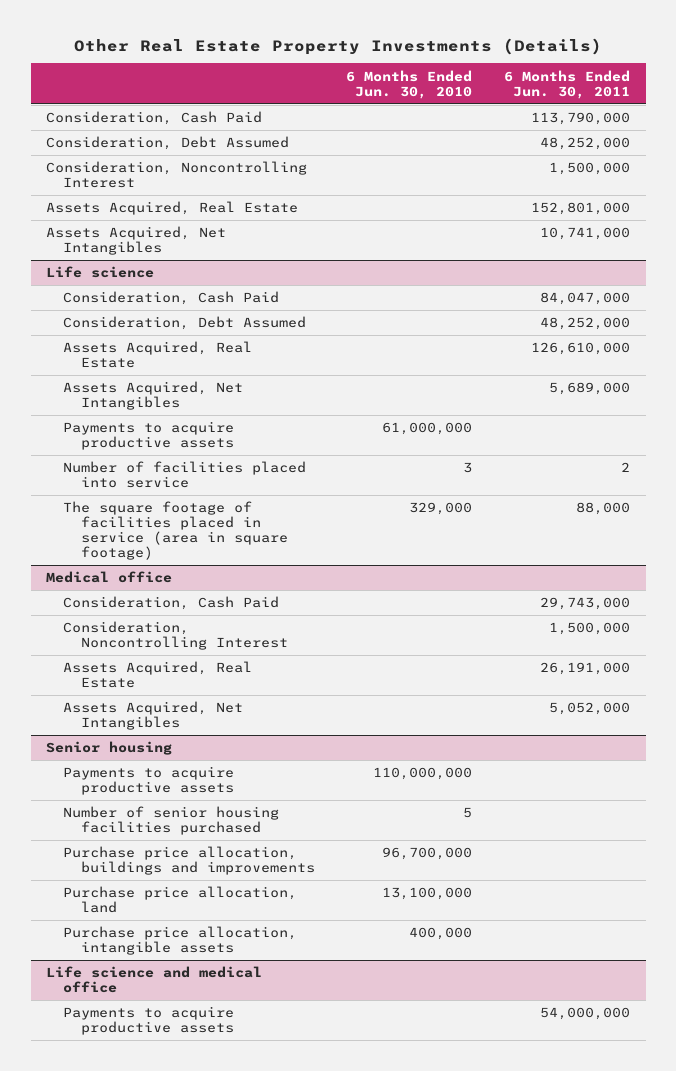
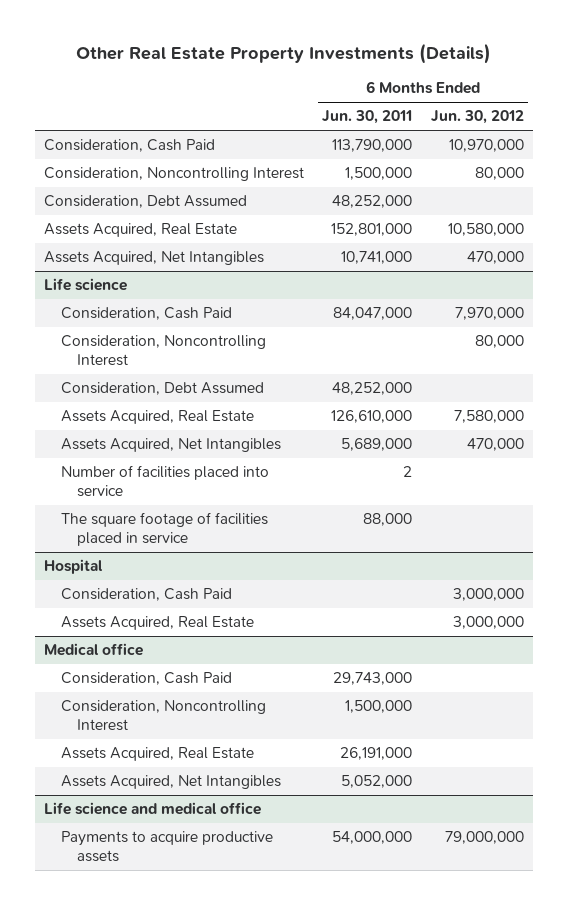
- | 6 Months Ended Jun. 30, 2010 | 6 Months Ended Jun. 30, 2011
+ | 6 Months Ended Jun. 30, 2011 | 6 Months Ended Jun. 30, 2012
moved down: Consideration, Debt Assumed | 48,252,000 |
@ Life science
+ Consideration, Noncontrolling Interest | | 80,000
- Payments to acquire productive assets | 61,000,000 |
- The square footage of facilities placed in service (area in square footage) | 329,000 | 88,000
+ The square footage of facilities placed in service | 88,000 |
+ Hospital
+ Consideration, Cash Paid | | 3,000,000
+ Assets Acquired, Real Estate | | 3,000,000
- Senior housing
- Payments to acquire productive assets | 110,000,000 |
- Number of senior housing facilities purchased | 5 |
- Purchase price allocation, buildings and improvements | 96,700,000 |
- Purchase price allocation, land | 13,100,000 |
- Purchase price allocation, intangible assets | 400,000 |

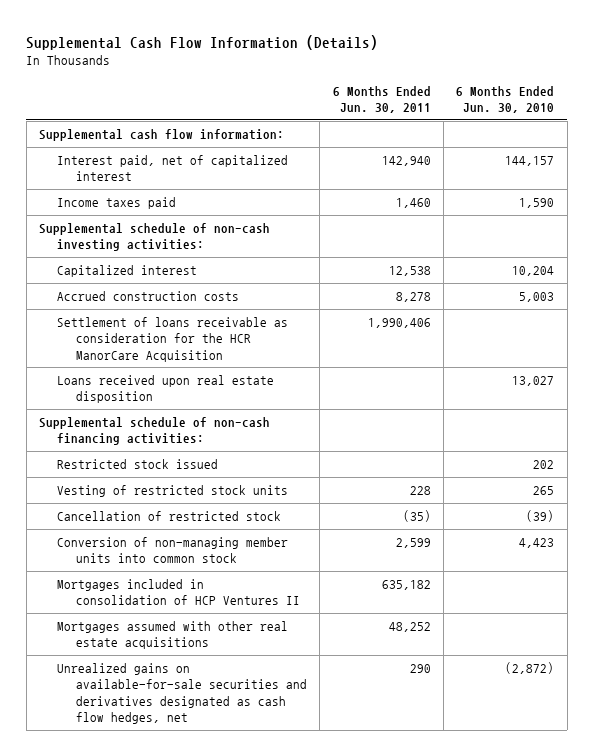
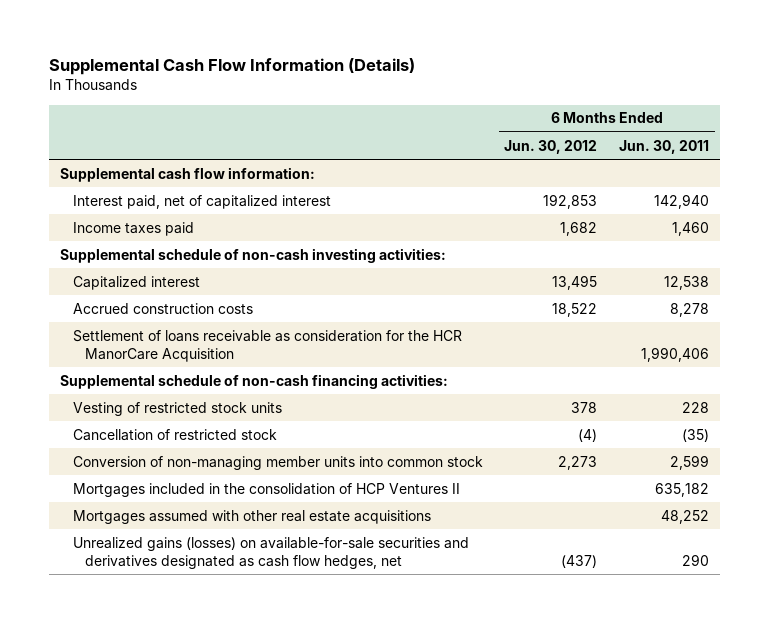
- | 6 Months Ended Jun. 30, 2011 | 6 Months Ended Jun. 30, 2010
+ | 6 Months Ended Jun. 30, 2012 | 6 Months Ended Jun. 30, 2011
- Loans received upon real estate disposition | | 13,027
- Restricted stock issued | | 202
- Mortgages included in consolidation of HCP Ventures II | 635,182 |
+ Mortgages included in the consolidation of HCP Ventures II | | 635,182
- Unrealized gains on available-for-sale securities and derivatives designated as cash flow hedges, net | 290 | (2,872)
+ Unrealized gains (losses) on available-for-sale securities and derivatives designated as cash flow hedges, net | (437) | 290

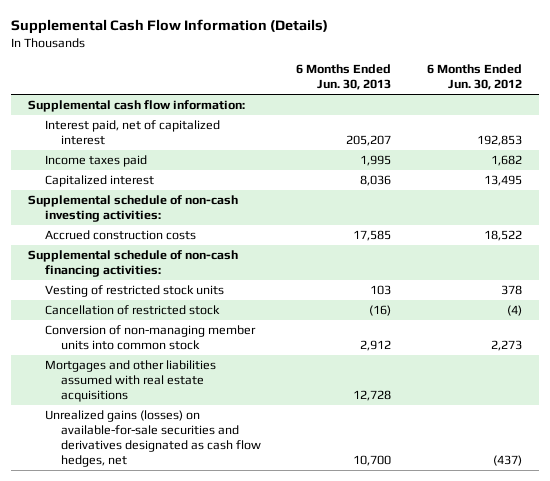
- | 6 Months Ended Jun. 30, 2012 | 6 Months Ended Jun. 30, 2011
+ | 6 Months Ended Jun. 30, 2013 | 6 Months Ended Jun. 30, 2012
moved down: Supplemental schedule of non-cash investing activities:
- Settlement of loans receivable as consideration for the HCR ManorCare Acquisition | | 1,990,406
- Mortgages included in the consolidation of HCP Ventures II | | 635,182
- Mortgages assumed with other real estate acquisitions | | 48,252
+ Mortgages and other liabilities assumed with real estate acquisitions | 12,728 |

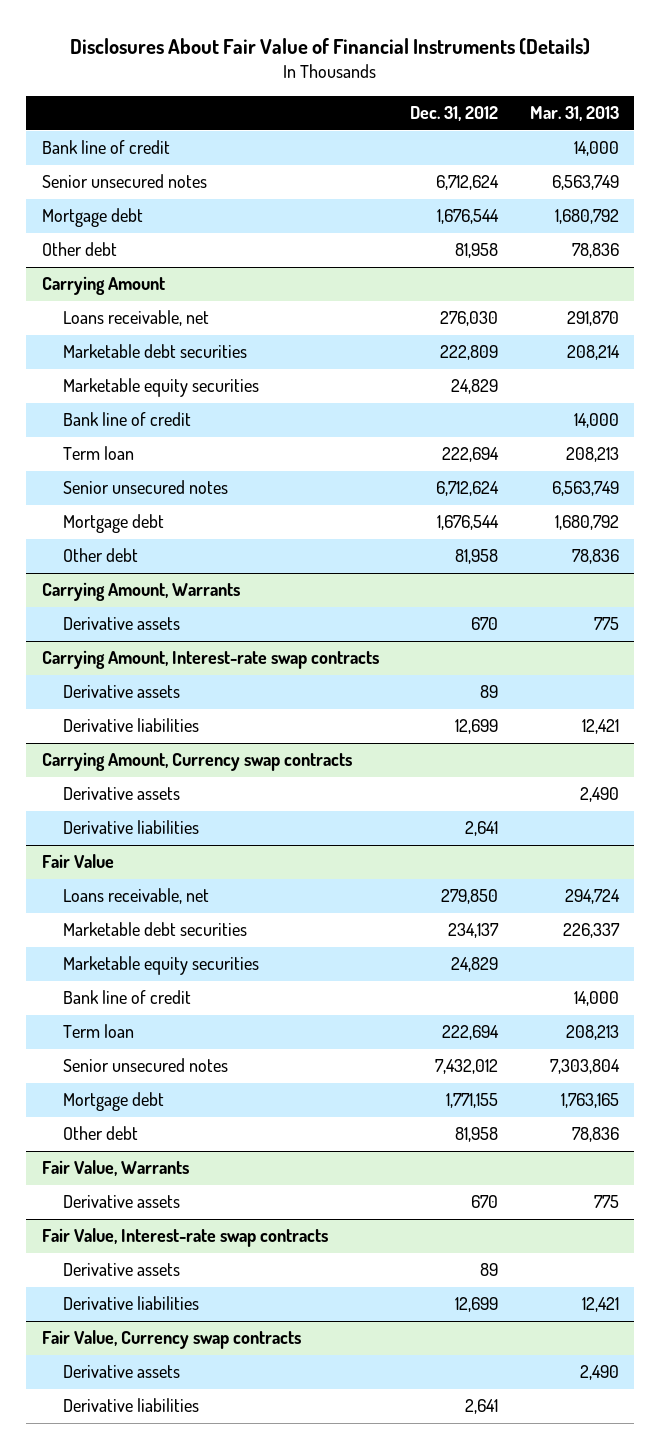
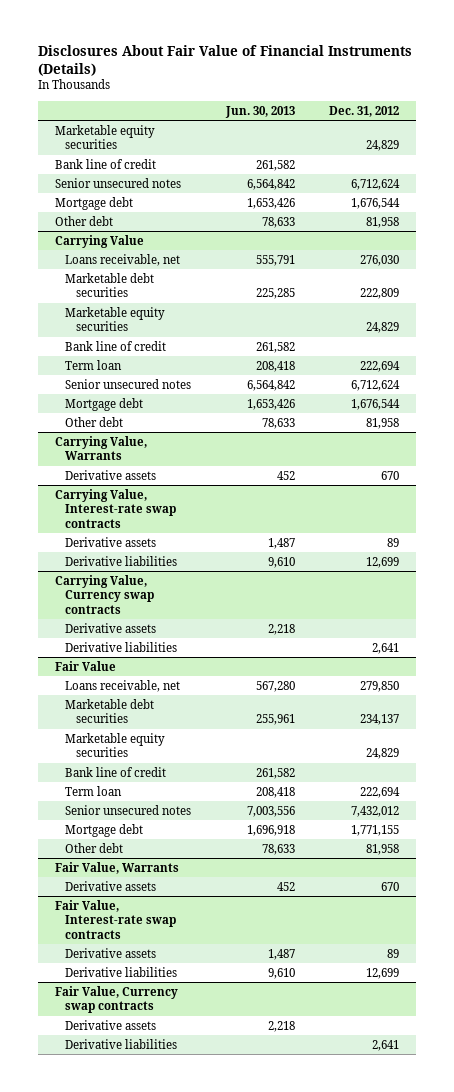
- | Dec. 31, 2012 | Mar. 31, 2013
+ | Jun. 30, 2013 | Dec. 31, 2012
+ Marketable equity securities | | 24,829
- Carrying Amount
+ Carrying Value
- Carrying Amount, Warrants
+ Carrying Value, Warrants
- Carrying Amount, Interest-rate swap contracts
+ Carrying Value, Interest-rate swap contracts
- Carrying Amount, Currency swap contracts
+ Carrying Value, Currency swap contracts

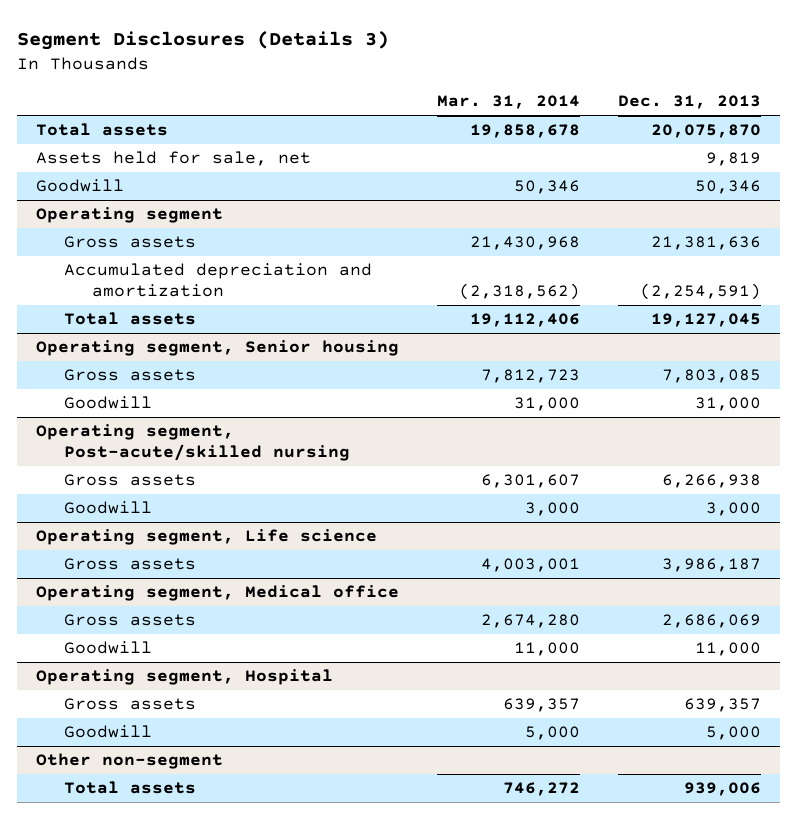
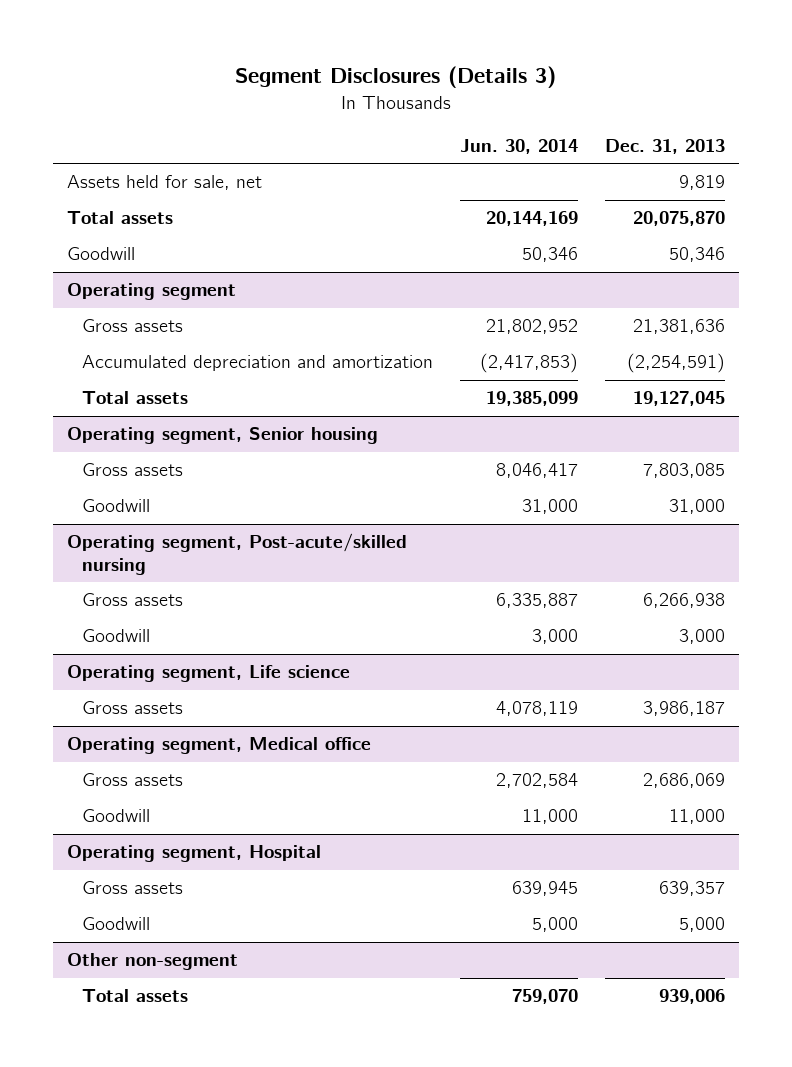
- | Mar. 31, 2014 | Dec. 31, 2013
+ | Jun. 30, 2014 | Dec. 31, 2013
moved down: Total assets | 20,144,169 | 20,075,870

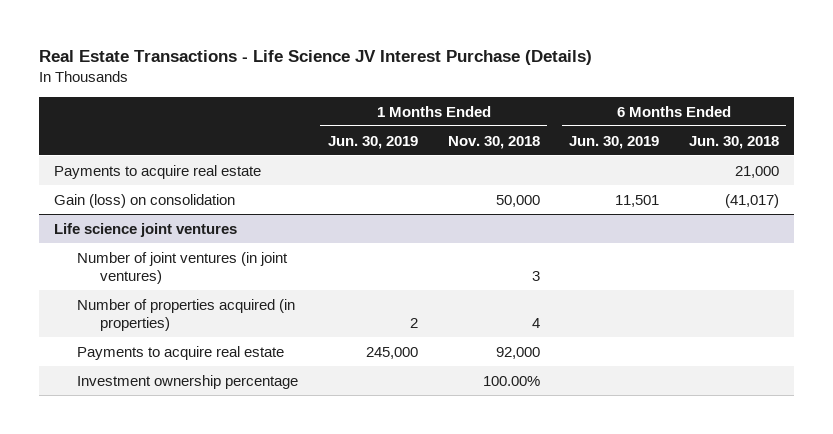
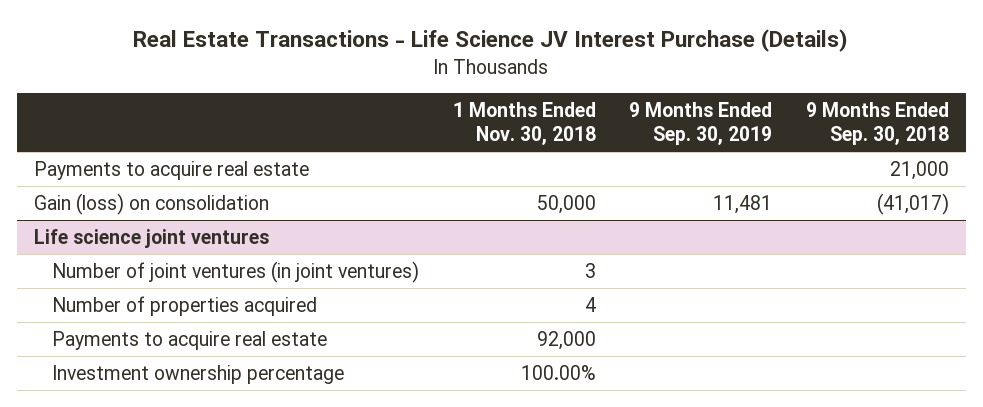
- | 1 Months Ended Jun. 30, 2019 | 1 Months Ended Nov. 30, 2018 | 6 Months Ended Jun. 30, 2019 | 6 Months Ended Jun. 30, 2018
+ | 1 Months Ended Nov. 30, 2018 | 9 Months Ended Sep. 30, 2019 | 9 Months Ended Sep. 30, 2018
@ Life science joint ventures
- Number of properties acquired (in properties) | 2 | 4 | |
+ Number of properties acquired | 4 | |

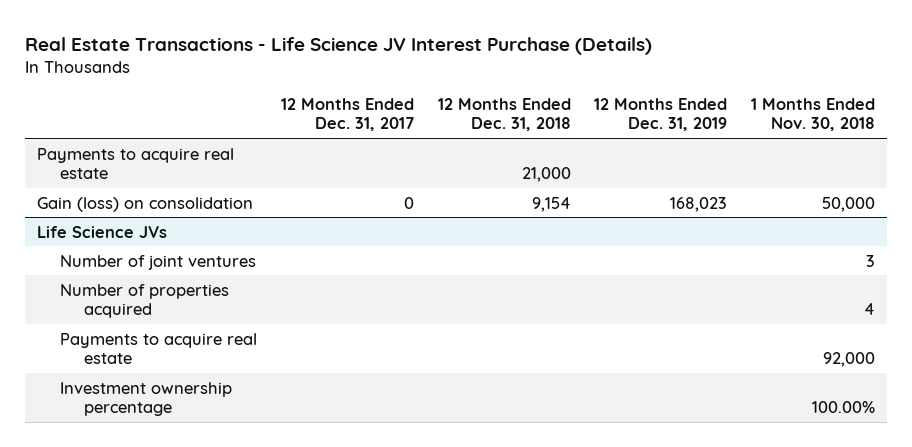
- | 1 Months Ended Nov. 30, 2018 | 9 Months Ended Sep. 30, 2019 | 9 Months Ended Sep. 30, 2018
+ | 12 Months Ended Dec. 31, 2017 | 12 Months Ended Dec. 31, 2018 | 12 Months Ended Dec. 31, 2019 | 1 Months Ended Nov. 30, 2018
- Life science joint ventures
- Number of joint ventures (in joint ventures) | 3 | |
+ Life Science JVs
+ Number of joint ventures | | | | 3

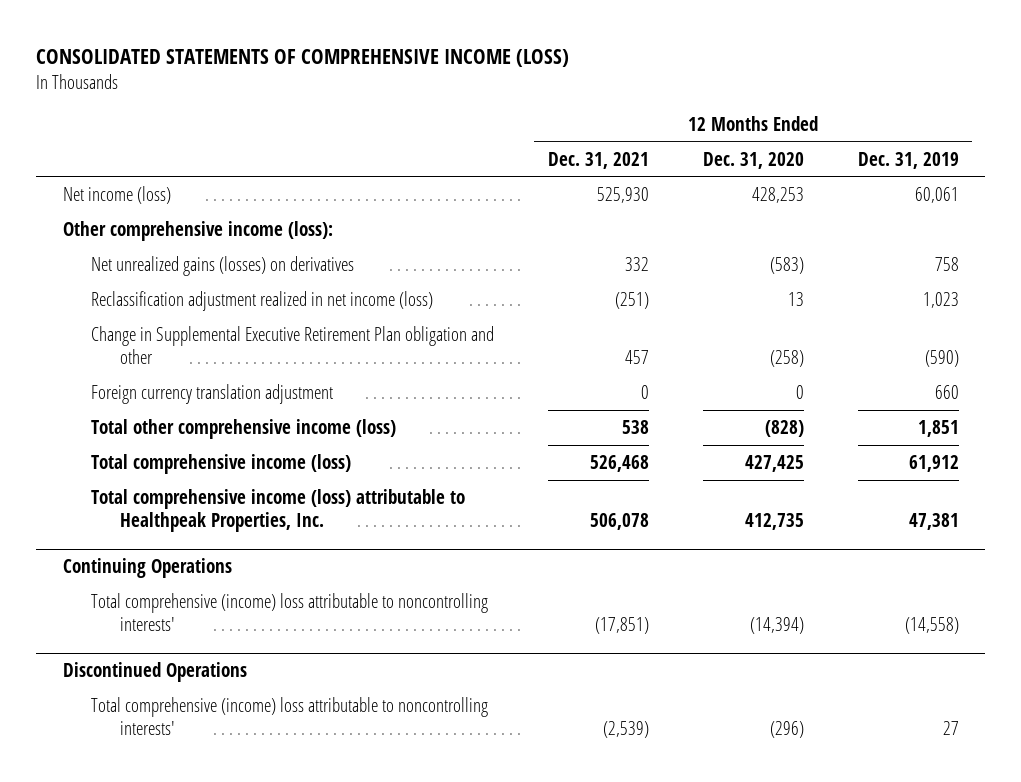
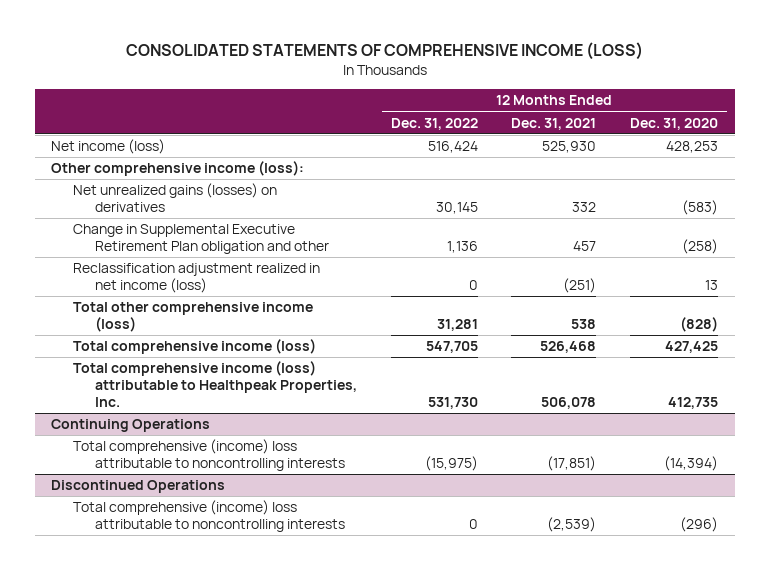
- | 12 Months Ended Dec. 31, 2021 | 12 Months Ended Dec. 31, 2020 | 12 Months Ended Dec. 31, 2019
+ | 12 Months Ended Dec. 31, 2022 | 12 Months Ended Dec. 31, 2021 | 12 Months Ended Dec. 31, 2020
- Foreign currency translation adjustment | 0 | 0 | 660
moved down: Reclassification adjustment realized in net income (loss) | 0 | (251) | 13
@ Continuing Operations
- Total comprehensive (income) loss attributable to noncontrolling interests' | (17,851) | (14,394) | (14,558)
+ Total comprehensive (income) loss attributable to noncontrolling interests | (15,975) | (17,851) | (14,394)
@ Discontinued Operations
- Total comprehensive (income) loss attributable to noncontrolling interests' | (2,539) | (296) | 27
+ Total comprehensive (income) loss attributable to noncontrolling interests | 0 | (2,539) | (296)

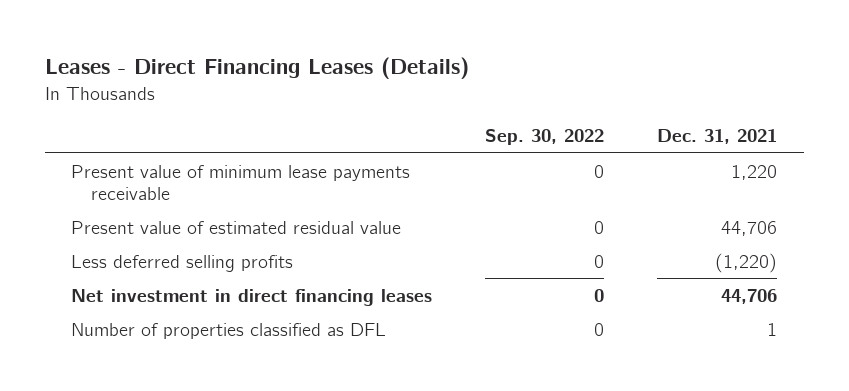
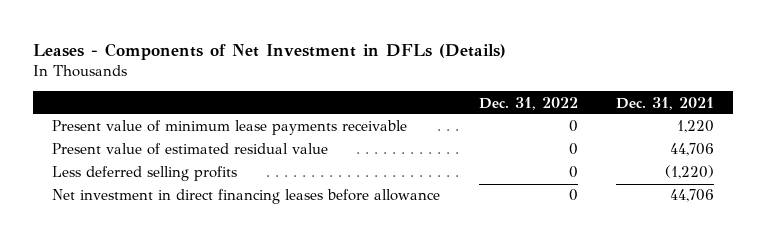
- Leases - Direct Financing Leases (Details)
+ Leases - Components of Net Investment in DFLs (Details)
- | Sep. 30, 2022 | Dec. 31, 2021
+ | Dec. 31, 2022 | Dec. 31, 2021
- Net investment in direct financing leases | 0 | 44,706
- Number of properties classified as DFL | 0 | 1
+ Net investment in direct financing leases before allowance | 0 | 44,706

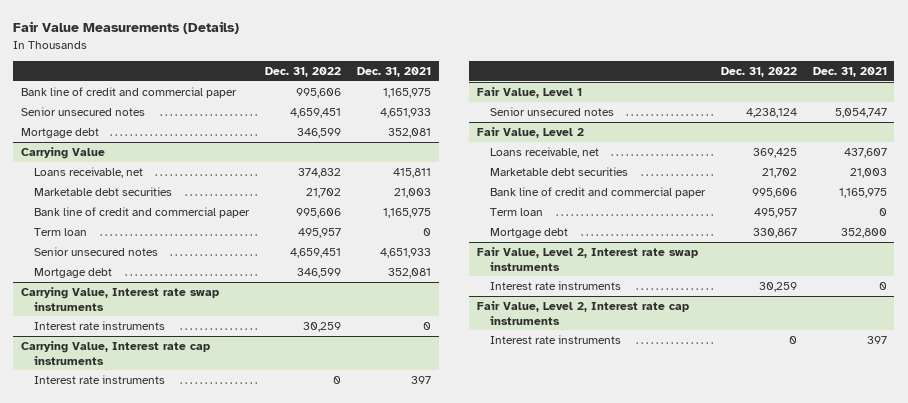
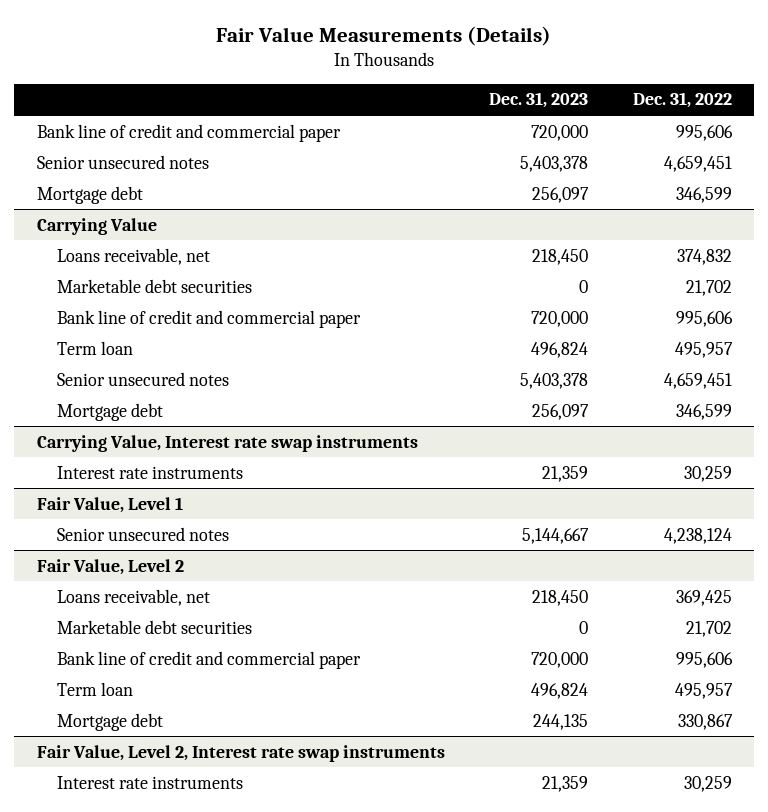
- | Dec. 31, 2022 | Dec. 31, 2021
+ | Dec. 31, 2023 | Dec. 31, 2022
- Carrying Value, Interest rate cap instruments
- Interest rate instruments | 0 | 397
- Fair Value, Level 2, Interest rate cap instruments
- Interest rate instruments | 0 | 397

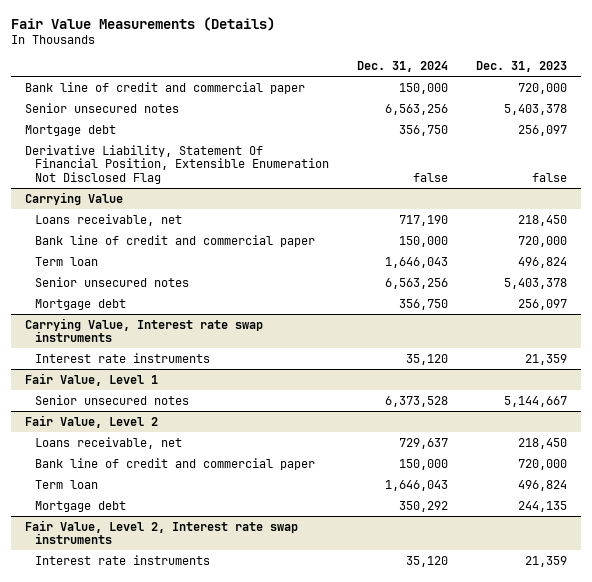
- | Dec. 31, 2023 | Dec. 31, 2022
+ | Dec. 31, 2024 | Dec. 31, 2023
+ Derivative Liability, Statement Of Financial Position, Extensible Enumeration Not Disclosed Flag | false | false
@ Carrying Value
- Marketable debt securities | 0 | 21,702
@ Fair Value, Level 2
- Marketable debt securities | 0 | 21,702

